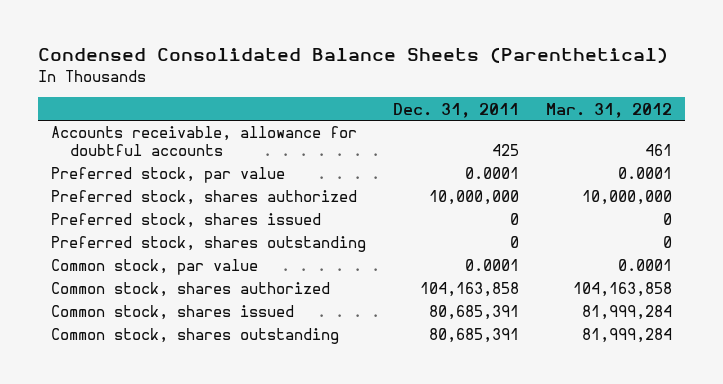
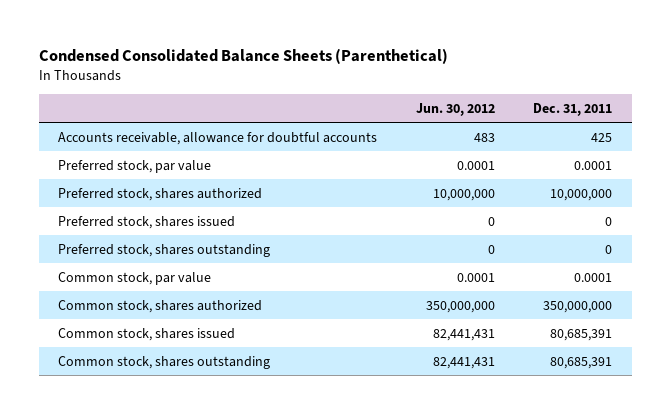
- | Dec. 31, 2011 | Mar. 31, 2012
+ | Jun. 30, 2012 | Dec. 31, 2011
- Common stock, shares authorized | 104,163,858 | 104,163,858
+ Common stock, shares authorized | 350,000,000 | 350,000,000

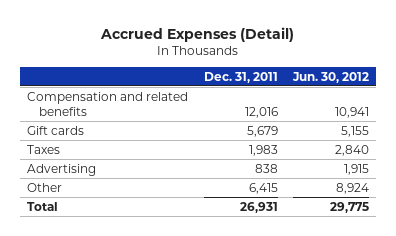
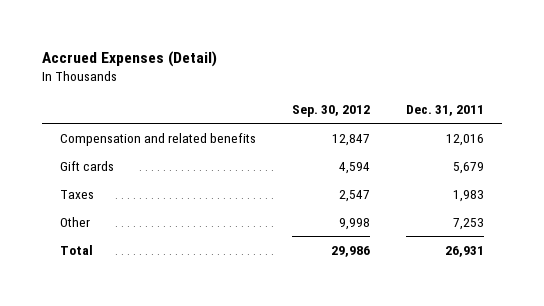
- | Dec. 31, 2011 | Jun. 30, 2012
+ | Sep. 30, 2012 | Dec. 31, 2011
- Advertising | 838 | 1,915
- Other | 6,415 | 8,924
+ Other | 9,998 | 7,253

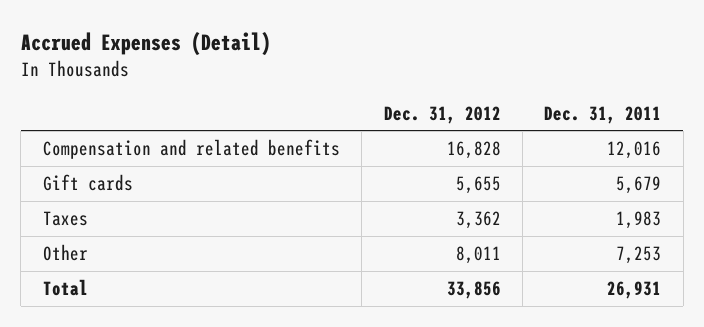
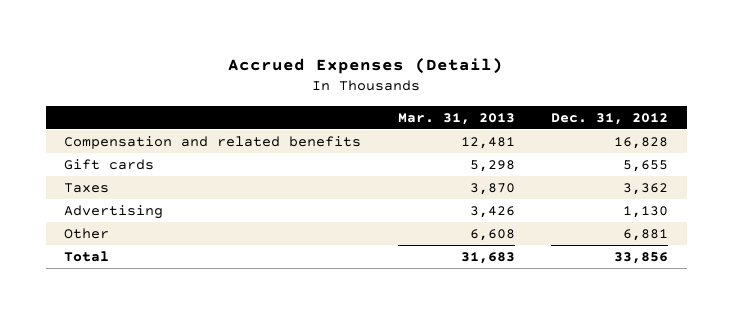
- | Dec. 31, 2012 | Dec. 31, 2011
+ | Mar. 31, 2013 | Dec. 31, 2012
- Other | 8,011 | 7,253
+ Advertising | 3,426 | 1,130
+ Other | 6,608 | 6,881

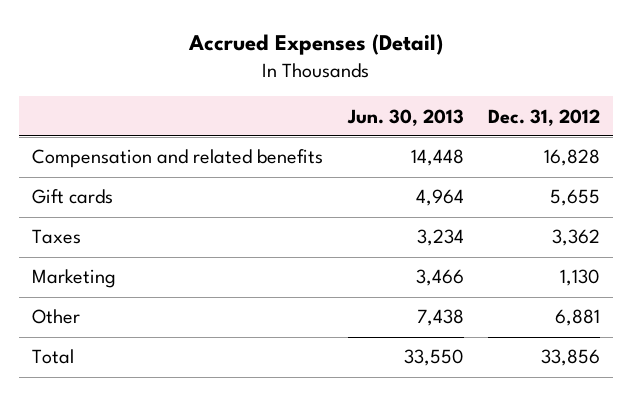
- | Mar. 31, 2013 | Dec. 31, 2012
+ | Jun. 30, 2013 | Dec. 31, 2012
- Advertising | 3,426 | 1,130
+ Marketing | 3,466 | 1,130

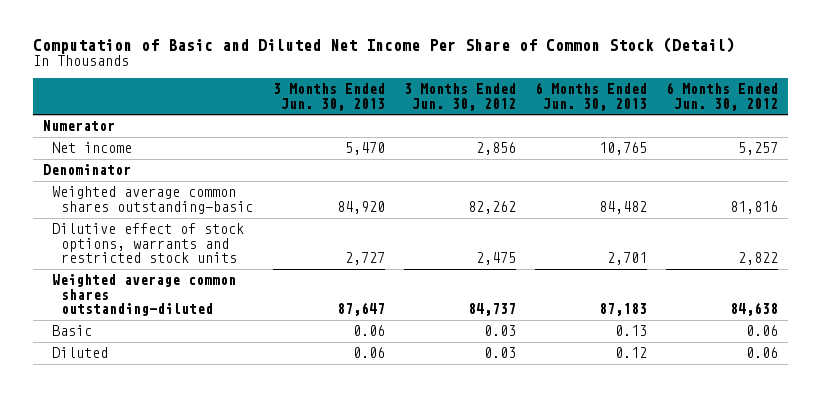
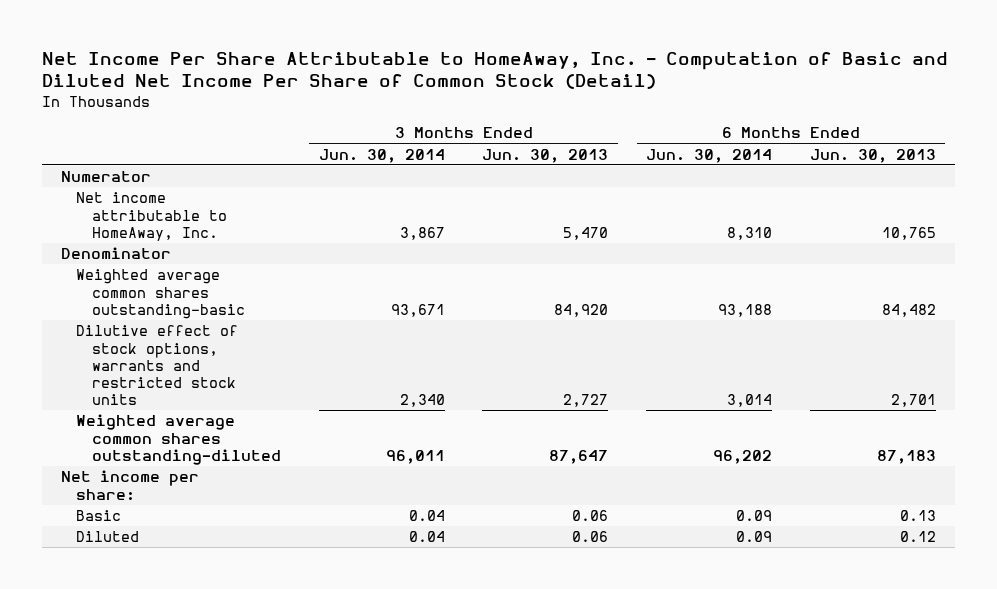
- Computation of Basic and Diluted Net Income Per Share of Common Stock (Detail)
+ Net Income Per Share Attributable to HomeAway, Inc. - Computation of Basic and Diluted Net Income Per Share of Common Stock (Detail)
- | 3 Months Ended Jun. 30, 2013 | 3 Months Ended Jun. 30, 2012 | 6 Months Ended Jun. 30, 2013 | 6 Months Ended Jun. 30, 2012
+ | 3 Months Ended Jun. 30, 2014 | 3 Months Ended Jun. 30, 2013 | 6 Months Ended Jun. 30, 2014 | 6 Months Ended Jun. 30, 2013
- Net income | 5,470 | 2,856 | 10,765 | 5,257
+ Net income attributable to HomeAway, Inc. | 3,867 | 5,470 | 8,310 | 10,765
+ Net income per share:

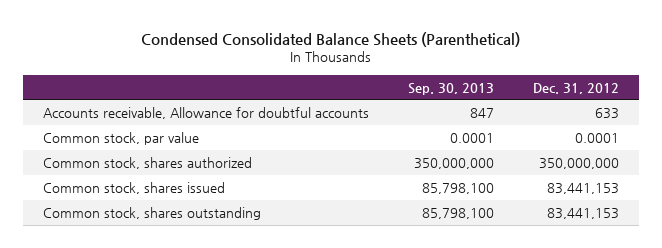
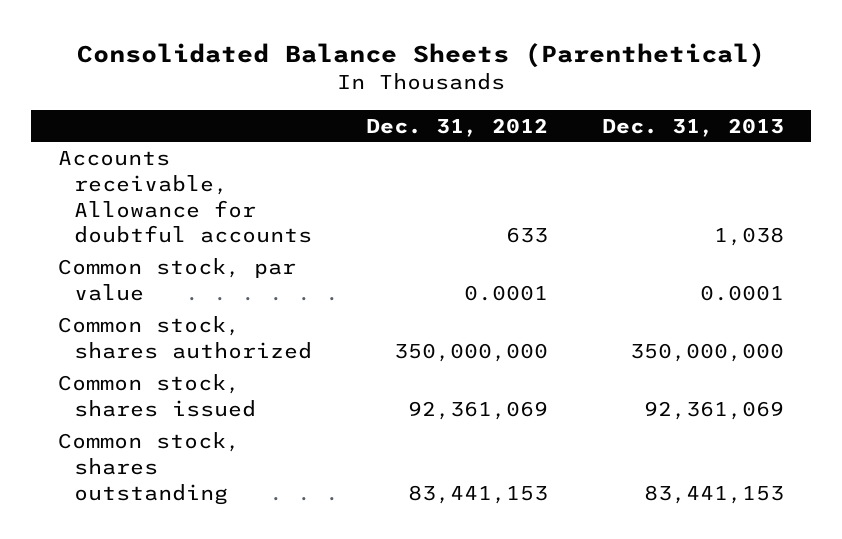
- Condensed Consolidated Balance Sheets (Parenthetical)
+ Consolidated Balance Sheets (Parenthetical)
- | Sep. 30, 2013 | Dec. 31, 2012
+ | Dec. 31, 2012 | Dec. 31, 2013
- Common stock, shares issued | 85,798,100 | 83,441,153
+ Common stock, shares issued | 92,361,069 | 92,361,069

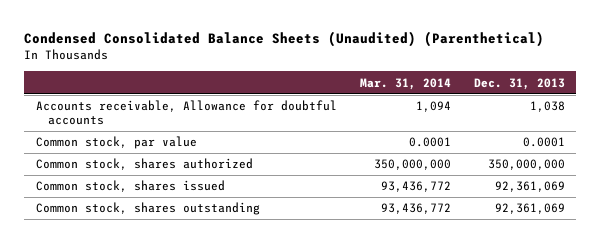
- Consolidated Balance Sheets (Parenthetical)
+ Condensed Consolidated Balance Sheets (Unaudited) (Parenthetical)
- | Dec. 31, 2012 | Dec. 31, 2013
+ | Mar. 31, 2014 | Dec. 31, 2013
- Common stock, shares outstanding | 83,441,153 | 83,441,153
+ Common stock, shares outstanding | 93,436,772 | 92,361,069

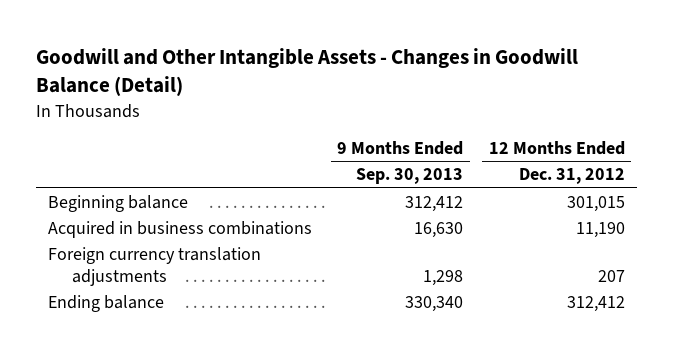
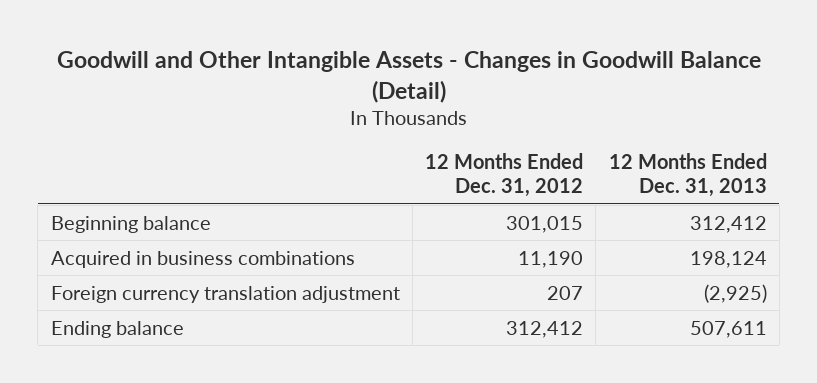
- | 9 Months Ended Sep. 30, 2013 | 12 Months Ended Dec. 31, 2012
+ | 12 Months Ended Dec. 31, 2012 | 12 Months Ended Dec. 31, 2013
- Foreign currency translation adjustments | 1,298 | 207
+ Foreign currency translation adjustment | 207 | (2,925)

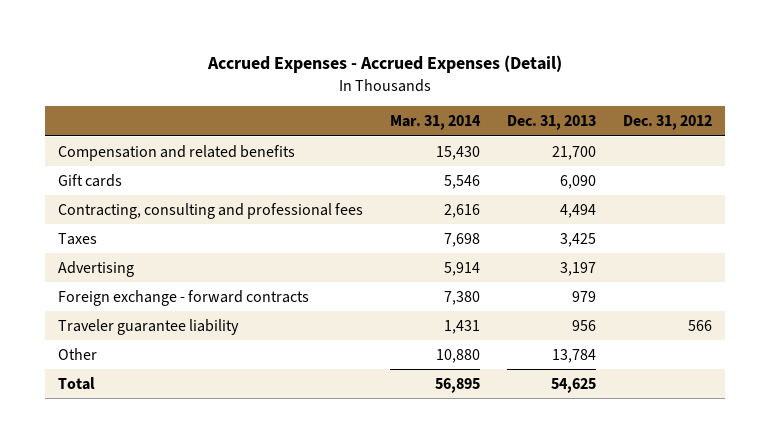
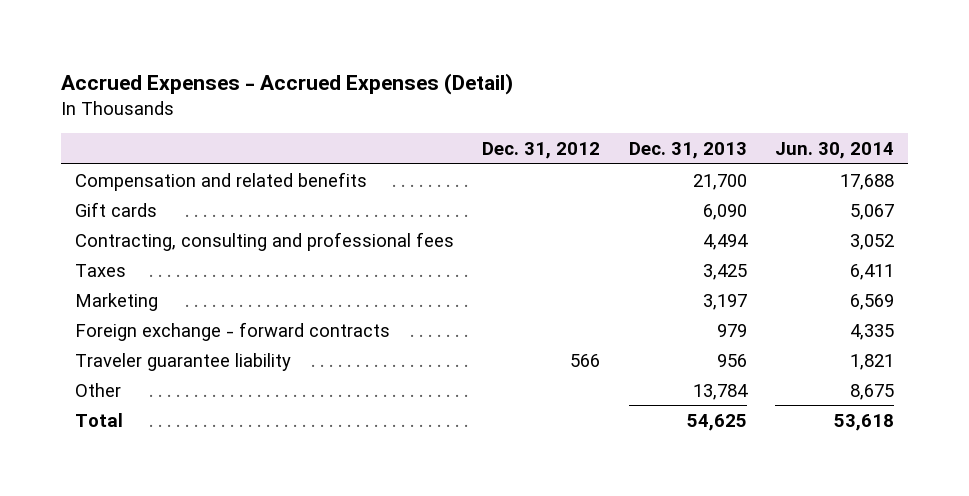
- | Mar. 31, 2014 | Dec. 31, 2013 | Dec. 31, 2012
+ | Dec. 31, 2012 | Dec. 31, 2013 | Jun. 30, 2014
- Advertising | 5,914 | 3,197 |
+ Marketing | | 3,197 | 6,569

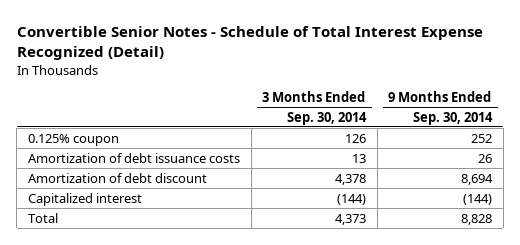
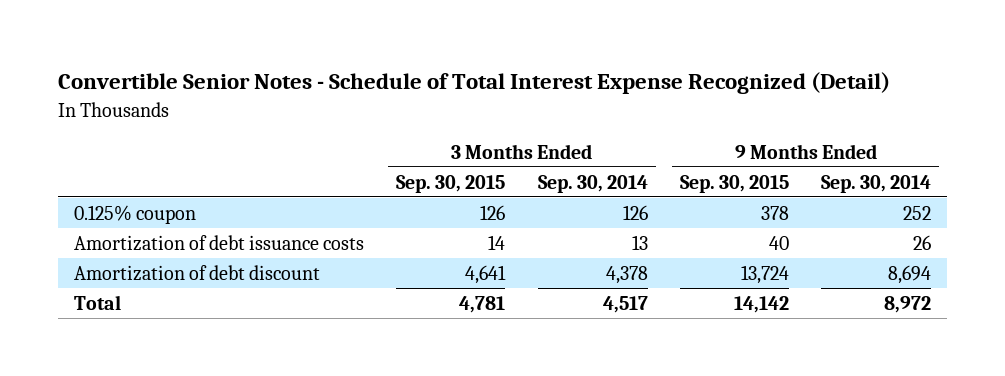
- | 3 Months Ended Sep. 30, 2014 | 9 Months Ended Sep. 30, 2014
+ | 3 Months Ended Sep. 30, 2015 | 3 Months Ended Sep. 30, 2014 | 9 Months Ended Sep. 30, 2015 | 9 Months Ended Sep. 30, 2014
- Capitalized interest | (144) | (144)
- Total | 4,373 | 8,828
+ Total | 4,781 | 4,517 | 14,142 | 8,972

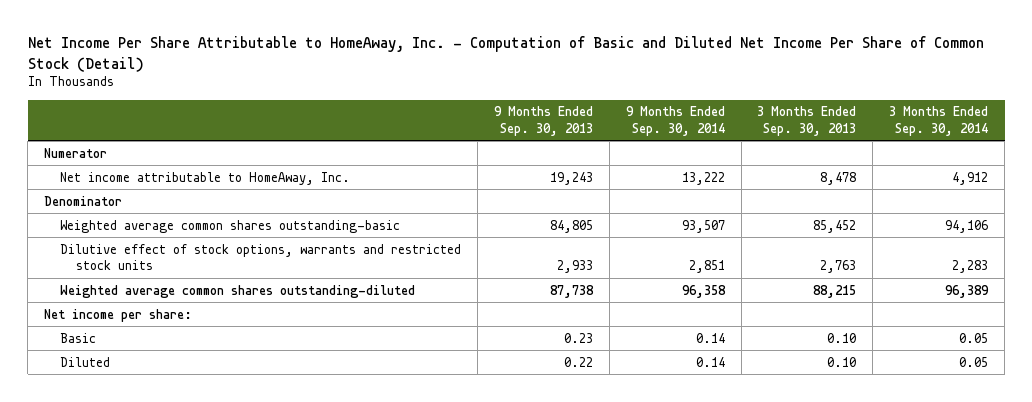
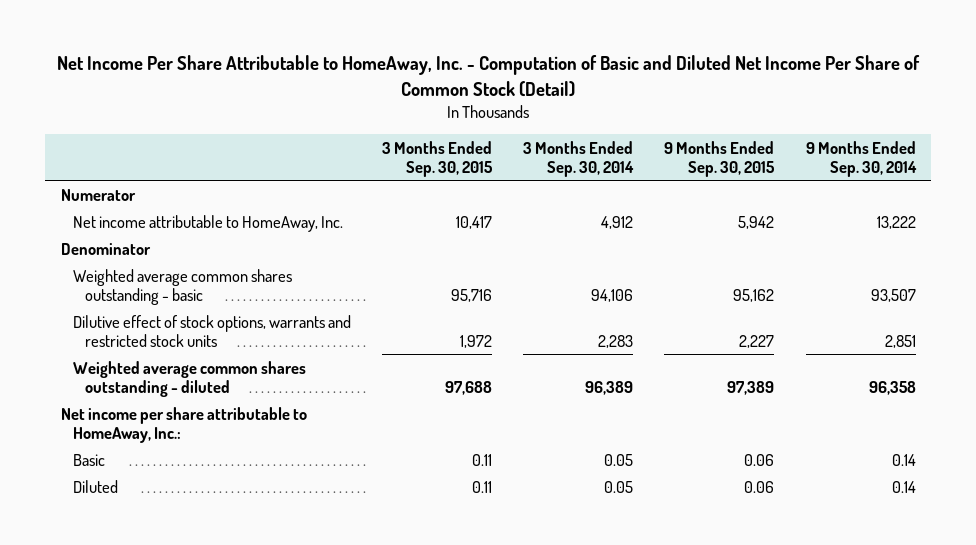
- | 9 Months Ended Sep. 30, 2013 | 9 Months Ended Sep. 30, 2014 | 3 Months Ended Sep. 30, 2013 | 3 Months Ended Sep. 30, 2014
+ | 3 Months Ended Sep. 30, 2015 | 3 Months Ended Sep. 30, 2014 | 9 Months Ended Sep. 30, 2015 | 9 Months Ended Sep. 30, 2014
- Weighted average common shares outstanding-basic | 84,805 | 93,507 | 85,452 | 94,106
+ Weighted average common shares outstanding - basic | 95,716 | 94,106 | 95,162 | 93,507
- Weighted average common shares outstanding-diluted | 87,738 | 96,358 | 88,215 | 96,389
- Net income per share:
+ Weighted average common shares outstanding - diluted | 97,688 | 96,389 | 97,389 | 96,358
+ Net income per share attributable to HomeAway, Inc.:

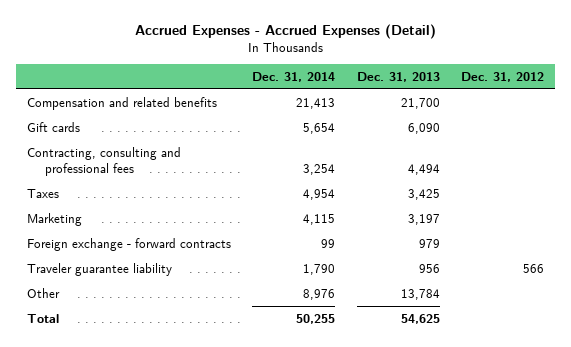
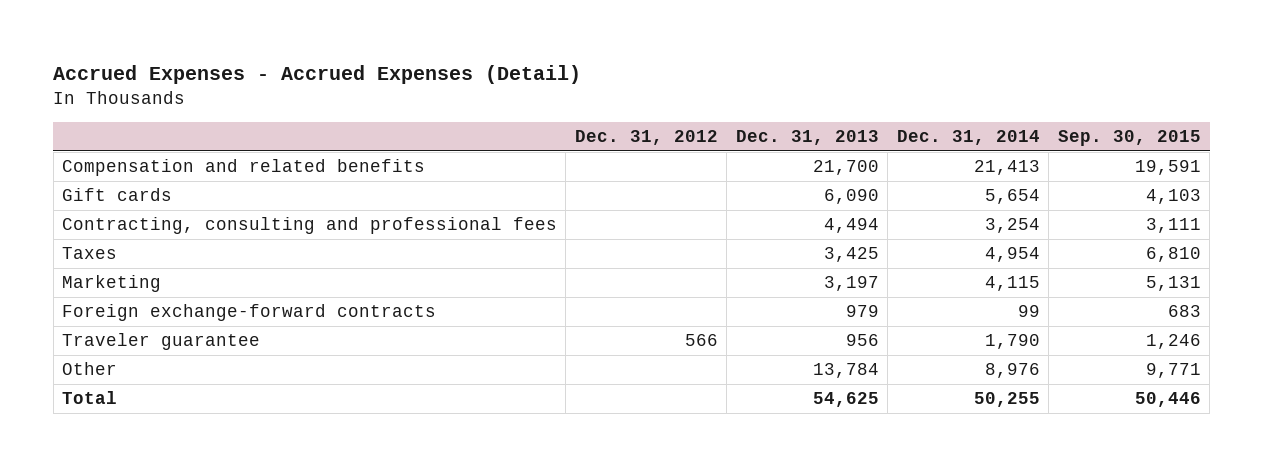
- | Dec. 31, 2014 | Dec. 31, 2013 | Dec. 31, 2012
+ | Dec. 31, 2012 | Dec. 31, 2013 | Dec. 31, 2014 | Sep. 30, 2015
- Foreign exchange - forward contracts | 99 | 979 |
- Traveler guarantee liability | 1,790 | 956 | 566
+ Foreign exchange-forward contracts | | 979 | 99 | 683
+ Traveler guarantee | 566 | 956 | 1,790 | 1,246

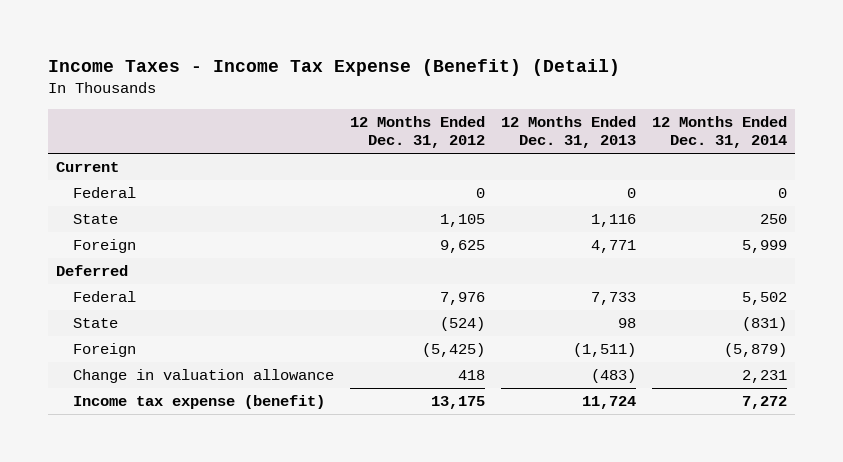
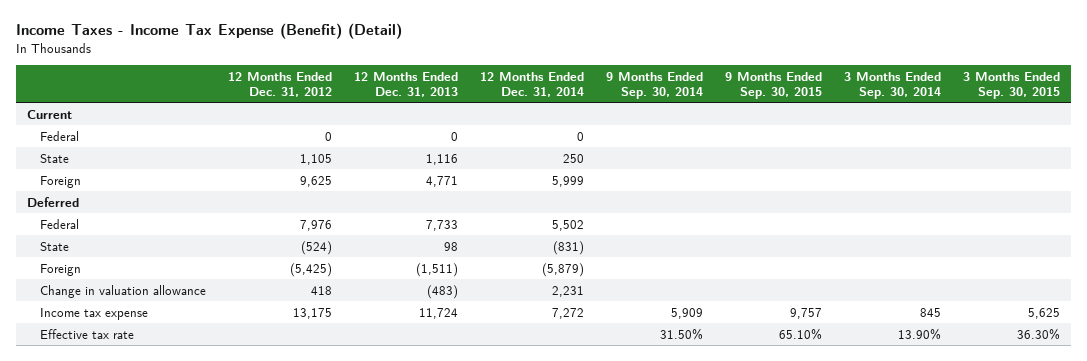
- | 12 Months Ended Dec. 31, 2012 | 12 Months Ended Dec. 31, 2013 | 12 Months Ended Dec. 31, 2014
+ | 12 Months Ended Dec. 31, 2012 | 12 Months Ended Dec. 31, 2013 | 12 Months Ended Dec. 31, 2014 | 9 Months Ended Sep. 30, 2014 | 9 Months Ended Sep. 30, 2015 | 3 Months Ended Sep. 30, 2014 | 3 Months Ended Sep. 30, 2015
- Income tax expense (benefit) | 13,175 | 11,724 | 7,272
+ Income tax expense | 13,175 | 11,724 | 7,272 | 5,909 | 9,757 | 845 | 5,625
+ Effective tax rate | | | | 31.50% | 65.10% | 13.90% | 36.30%

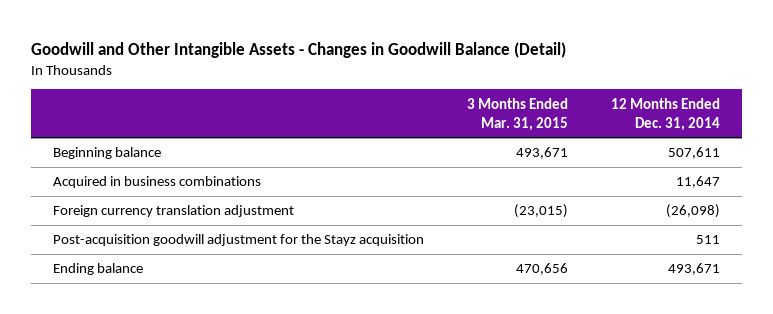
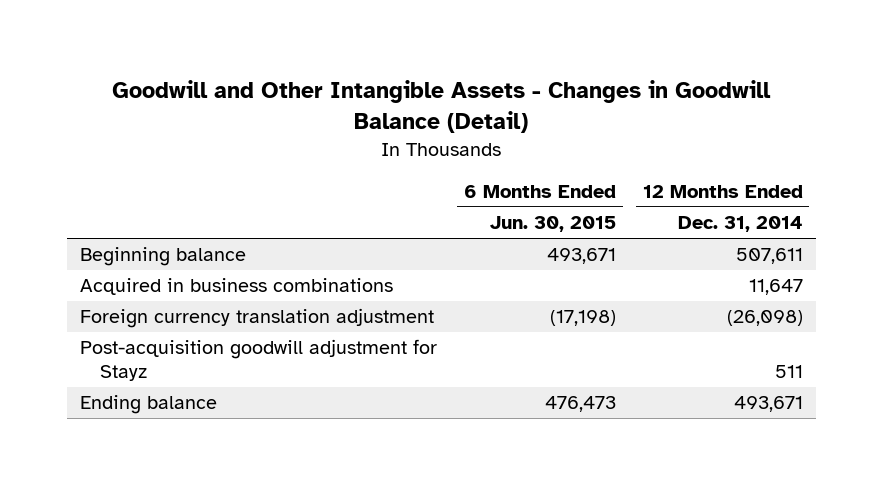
- | 3 Months Ended Mar. 31, 2015 | 12 Months Ended Dec. 31, 2014
+ | 6 Months Ended Jun. 30, 2015 | 12 Months Ended Dec. 31, 2014
- Post-acquisition goodwill adjustment for the Stayz acquisition | | 511
+ Post-acquisition goodwill adjustment for Stayz | | 511

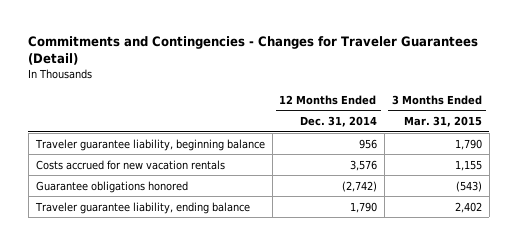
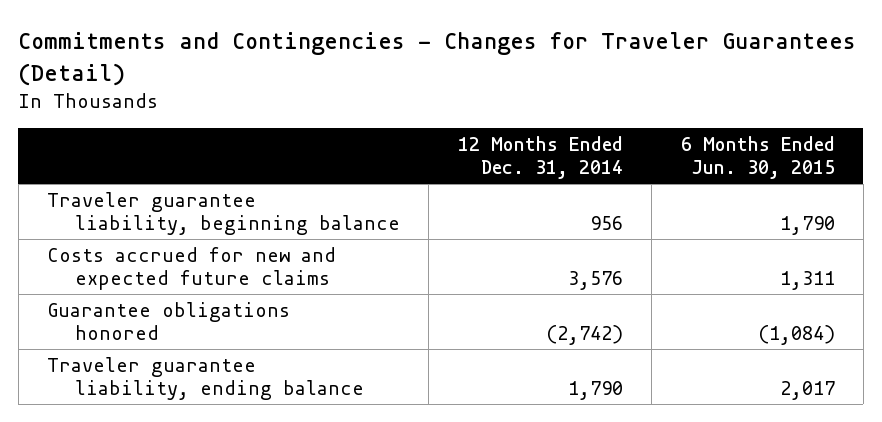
- | 12 Months Ended Dec. 31, 2014 | 3 Months Ended Mar. 31, 2015
+ | 12 Months Ended Dec. 31, 2014 | 6 Months Ended Jun. 30, 2015
- Costs accrued for new vacation rentals | 3,576 | 1,155
+ Costs accrued for new and expected future claims | 3,576 | 1,311

